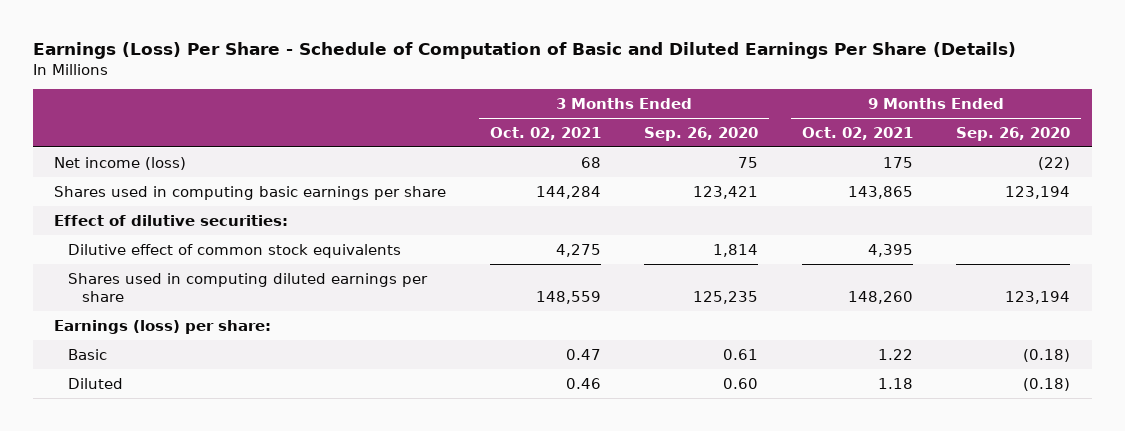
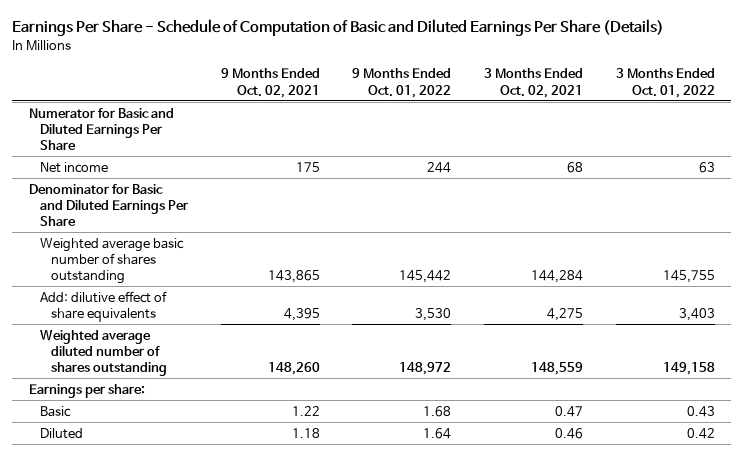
- Earnings (Loss) Per Share - Schedule of Computation of Basic and Diluted Earnings Per Share (Details)
+ Earnings Per Share - Schedule of Computation of Basic and Diluted Earnings Per Share (Details)
- | 3 Months Ended Oct. 02, 2021 | 3 Months Ended Sep. 26, 2020 | 9 Months Ended Oct. 02, 2021 | 9 Months Ended Sep. 26, 2020
+ | 9 Months Ended Oct. 02, 2021 | 9 Months Ended Oct. 01, 2022 | 3 Months Ended Oct. 02, 2021 | 3 Months Ended Oct. 01, 2022
- Net income (loss) | 68 | 75 | 175 | (22)
- Shares used in computing basic earnings per share | 144,284 | 123,421 | 143,865 | 123,194
- Effect of dilutive securities:
- Dilutive effect of common stock equivalents | 4,275 | 1,814 | 4,395 |
- Shares used in computing diluted earnings per share | 148,559 | 125,235 | 148,260 | 123,194
- Earnings (loss) per share:
+ Numerator for Basic and Diluted Earnings Per Share
+ Net income | 175 | 244 | 68 | 63
+ Denominator for Basic and Diluted Earnings Per Share
+ Weighted average basic number of shares outstanding | 143,865 | 145,442 | 144,284 | 145,755
+ Add: dilutive effect of share equivalents | 4,395 | 3,530 | 4,275 | 3,403
+ Weighted average diluted number of shares outstanding | 148,260 | 148,972 | 148,559 | 149,158
+ Earnings per share:

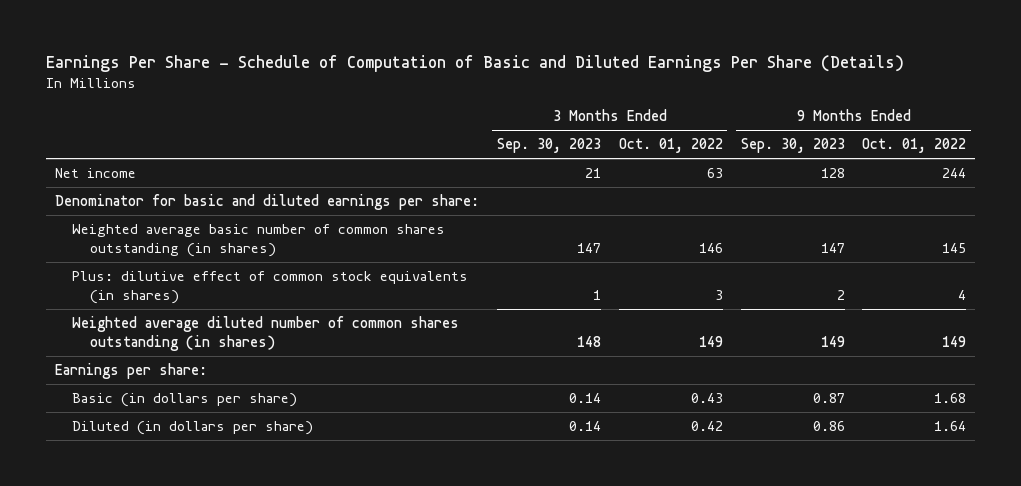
- | 9 Months Ended Oct. 02, 2021 | 9 Months Ended Oct. 01, 2022 | 3 Months Ended Oct. 02, 2021 | 3 Months Ended Oct. 01, 2022
+ | 3 Months Ended Sep. 30, 2023 | 3 Months Ended Oct. 01, 2022 | 9 Months Ended Sep. 30, 2023 | 9 Months Ended Oct. 01, 2022
- Numerator for Basic and Diluted Earnings Per Share
- Denominator for Basic and Diluted Earnings Per Share
- Weighted average basic number of shares outstanding | 143,865 | 145,442 | 144,284 | 145,755
- Add: dilutive effect of share equivalents | 4,395 | 3,530 | 4,275 | 3,403
- Weighted average diluted number of shares outstanding | 148,260 | 148,972 | 148,559 | 149,158
+ Denominator for basic and diluted earnings per share:
+ Weighted average basic number of common shares outstanding (in shares) | 147 | 146 | 147 | 145
+ Plus: dilutive effect of common stock equivalents (in shares) | 1 | 3 | 2 | 4
+ Weighted average diluted number of common shares outstanding (in shares) | 148 | 149 | 149 | 149
- Basic | 1.22 | 1.68 | 0.47 | 0.43
- Diluted | 1.18 | 1.64 | 0.46 | 0.42
+ Basic (in dollars per share) | 0.14 | 0.43 | 0.87 | 1.68
+ Diluted (in dollars per share) | 0.14 | 0.42 | 0.86 | 1.64

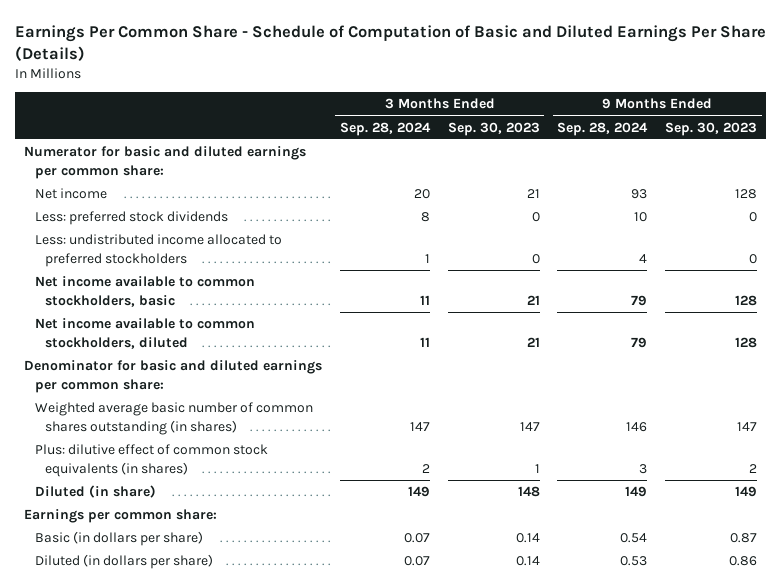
- Earnings Per Share - Schedule of Computation of Basic and Diluted Earnings Per Share (Details)
+ Earnings Per Common Share - Schedule of Computation of Basic and Diluted Earnings Per Share (Details)
- | 3 Months Ended Sep. 30, 2023 | 3 Months Ended Oct. 01, 2022 | 9 Months Ended Sep. 30, 2023 | 9 Months Ended Oct. 01, 2022
+ | 3 Months Ended Sep. 28, 2024 | 3 Months Ended Sep. 30, 2023 | 9 Months Ended Sep. 28, 2024 | 9 Months Ended Sep. 30, 2023
+ Numerator for basic and diluted earnings per common share:
- Denominator for basic and diluted earnings per share:
+ Less: preferred stock dividends | 8 | 0 | 10 | 0
+ Less: undistributed income allocated to preferred stockholders | 1 | 0 | 4 | 0
+ Net income available to common stockholders, basic | 11 | 21 | 79 | 128
+ Net income available to common stockholders, diluted | 11 | 21 | 79 | 128
+ Denominator for basic and diluted earnings per common share:
- Weighted average diluted number of common shares outstanding (in shares) | 148 | 149 | 149 | 149
- Earnings per share:
+ Diluted (in share) | 149 | 148 | 149 | 149
+ Earnings per common share:

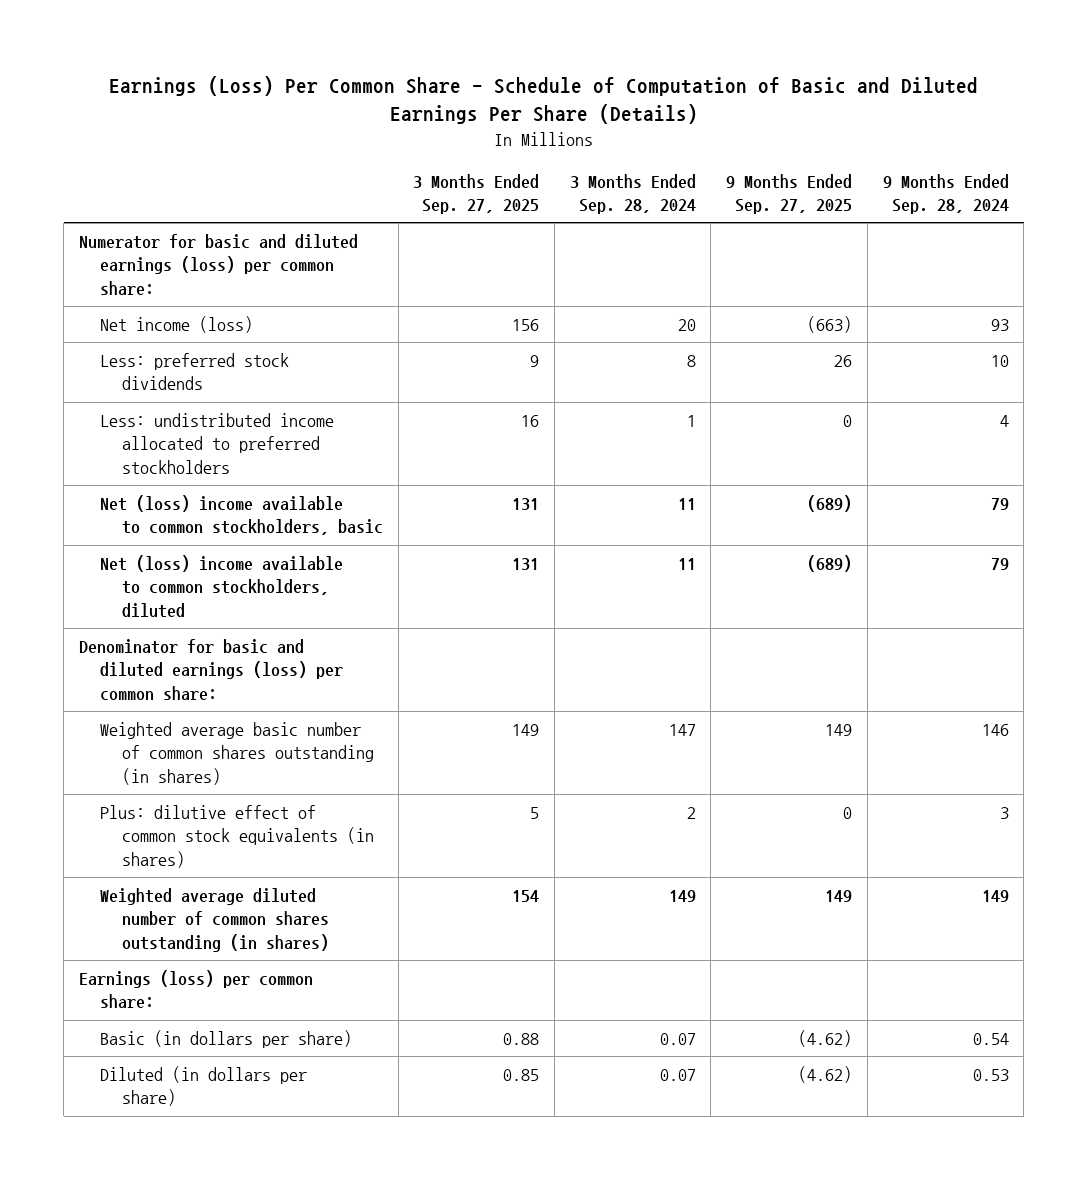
- Earnings Per Common Share - Schedule of Computation of Basic and Diluted Earnings Per Share (Details)
+ Earnings (Loss) Per Common Share - Schedule of Computation of Basic and Diluted Earnings Per Share (Details)
- | 3 Months Ended Sep. 28, 2024 | 3 Months Ended Sep. 30, 2023 | 9 Months Ended Sep. 28, 2024 | 9 Months Ended Sep. 30, 2023
+ | 3 Months Ended Sep. 27, 2025 | 3 Months Ended Sep. 28, 2024 | 9 Months Ended Sep. 27, 2025 | 9 Months Ended Sep. 28, 2024
- Numerator for basic and diluted earnings per common share:
- Net income | 20 | 21 | 93 | 128
+ Numerator for basic and diluted earnings (loss) per common share:
+ Net income (loss) | 156 | 20 | (663) | 93
- Net income available to common stockholders, basic | 11 | 21 | 79 | 128
- Net income available to common stockholders, diluted | 11 | 21 | 79 | 128
- Denominator for basic and diluted earnings per common share:
+ Net (loss) income available to common stockholders, basic | 131 | 11 | (689) | 79
+ Net (loss) income available to common stockholders, diluted | 131 | 11 | (689) | 79
+ Denominator for basic and diluted earnings (loss) per common share:
- Diluted (in share) | 149 | 148 | 149 | 149
- Earnings per common share:
+ Weighted average diluted number of common shares outstanding (in shares) | 154 | 149 | 149 | 149
+ Earnings (loss) per common share:

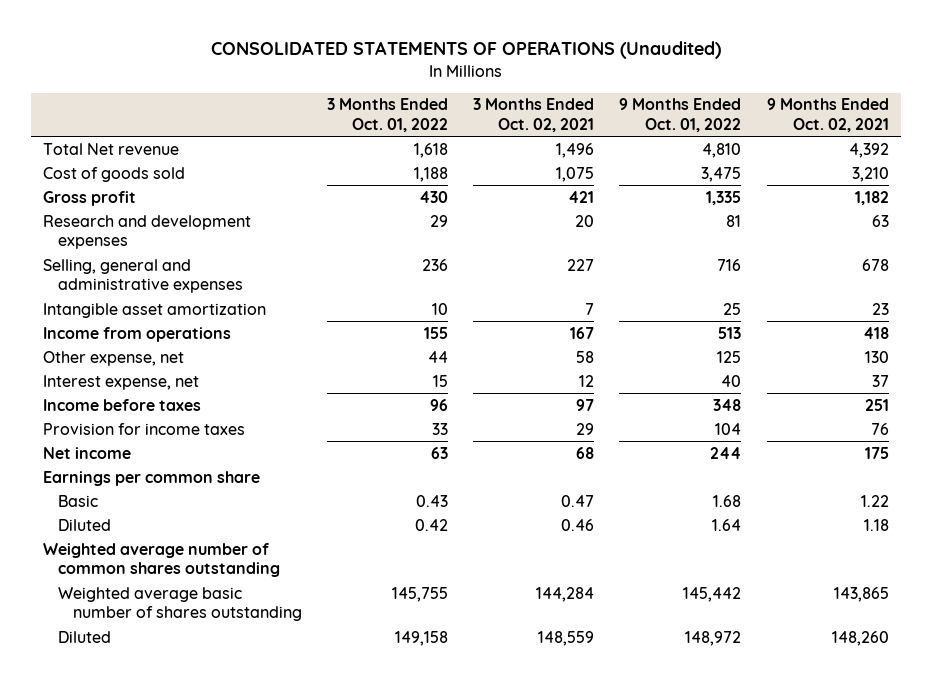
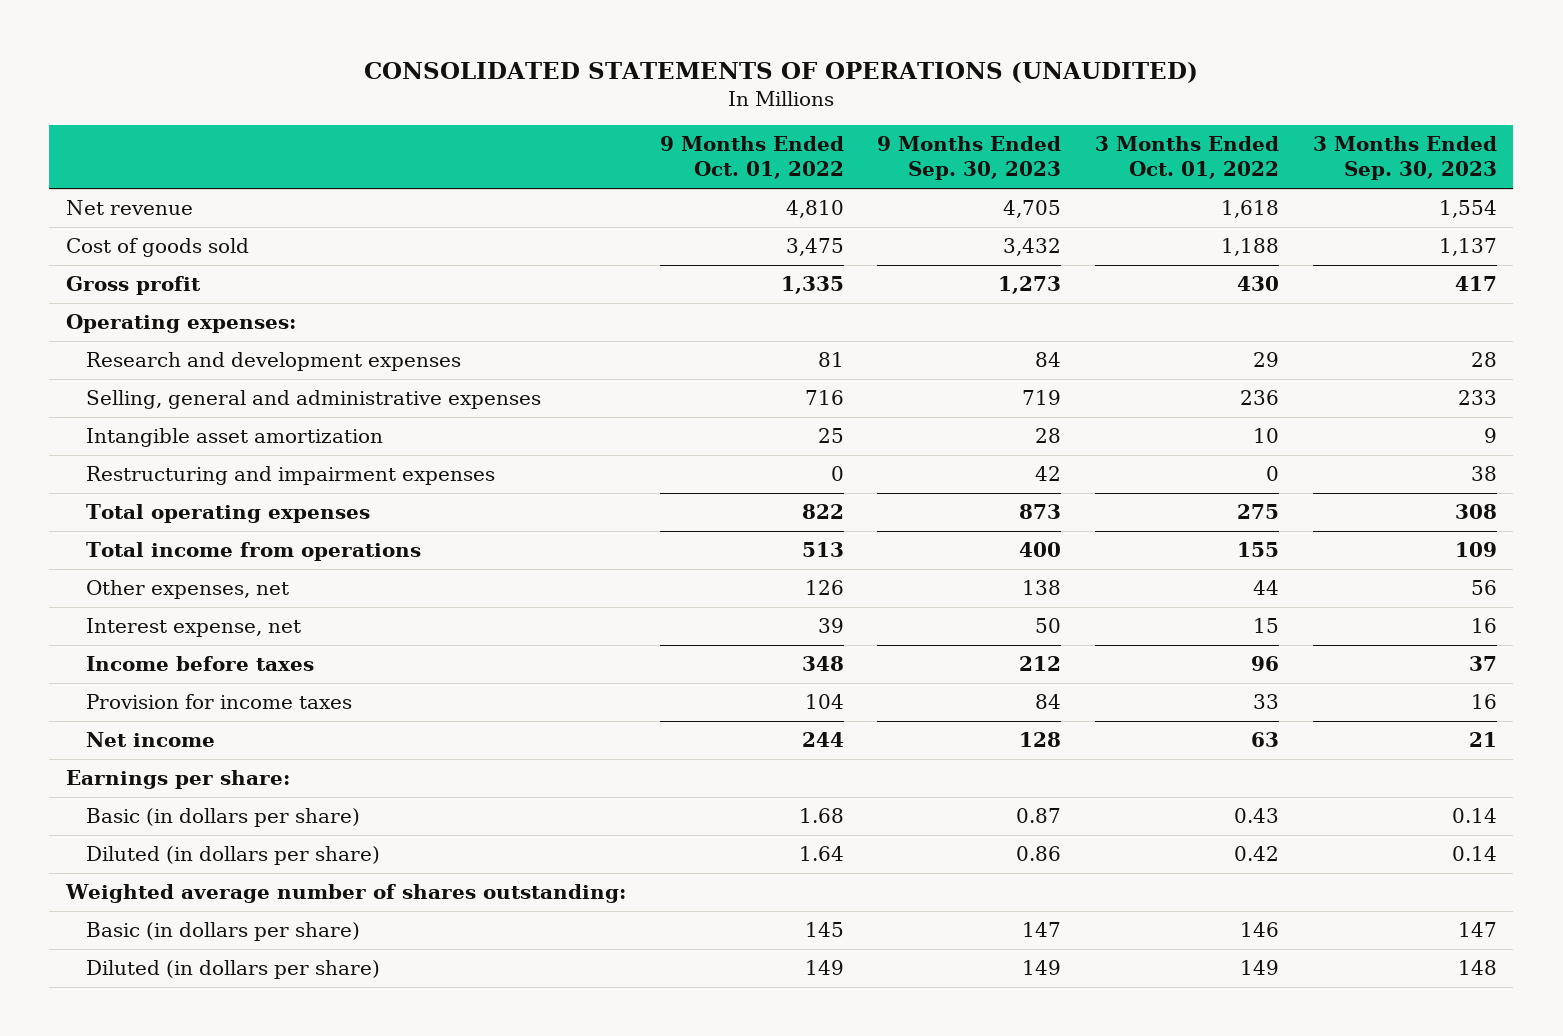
- CONSOLIDATED STATEMENTS OF OPERATIONS (Unaudited)
+ CONSOLIDATED STATEMENTS OF OPERATIONS (UNAUDITED)
- | 3 Months Ended Oct. 01, 2022 | 3 Months Ended Oct. 02, 2021 | 9 Months Ended Oct. 01, 2022 | 9 Months Ended Oct. 02, 2021
+ | 9 Months Ended Oct. 01, 2022 | 9 Months Ended Sep. 30, 2023 | 3 Months Ended Oct. 01, 2022 | 3 Months Ended Sep. 30, 2023
- Total Net revenue | 1,618 | 1,496 | 4,810 | 4,392
+ Net revenue | 4,810 | 4,705 | 1,618 | 1,554
+ Operating expenses:
- Income from operations | 155 | 167 | 513 | 418
- Other expense, net | 44 | 58 | 125 | 130
- Interest expense, net | 15 | 12 | 40 | 37
+ Restructuring and impairment expenses | 0 | 42 | 0 | 38
+ Total operating expenses | 822 | 873 | 275 | 308
+ Total income from operations | 513 | 400 | 155 | 109
+ Other expenses, net | 126 | 138 | 44 | 56
+ Interest expense, net | 39 | 50 | 15 | 16
- Earnings per common share
- Basic | 0.43 | 0.47 | 1.68 | 1.22
- Diluted | 0.42 | 0.46 | 1.64 | 1.18
- Weighted average number of common shares outstanding
- Weighted average basic number of shares outstanding | 145,755 | 144,284 | 145,442 | 143,865
- Diluted | 149,158 | 148,559 | 148,972 | 148,260
+ Earnings per share:
+ Basic (in dollars per share) | 1.68 | 0.87 | 0.43 | 0.14
+ Diluted (in dollars per share) | 1.64 | 0.86 | 0.42 | 0.14
+ Weighted average number of shares outstanding:
+ Basic (in dollars per share) | 145 | 147 | 146 | 147
+ Diluted (in dollars per share) | 149 | 149 | 149 | 148

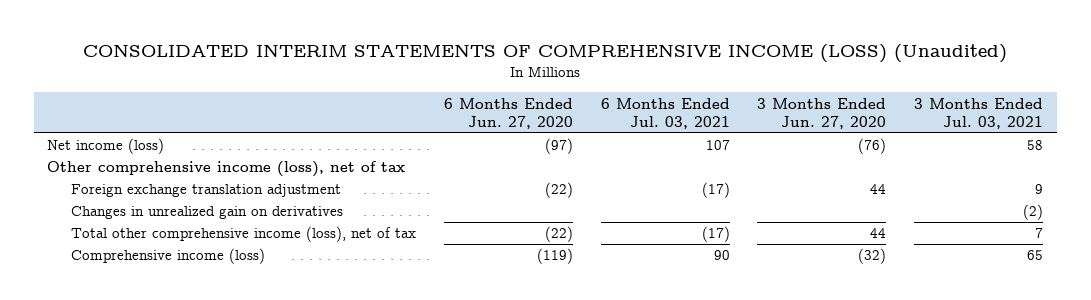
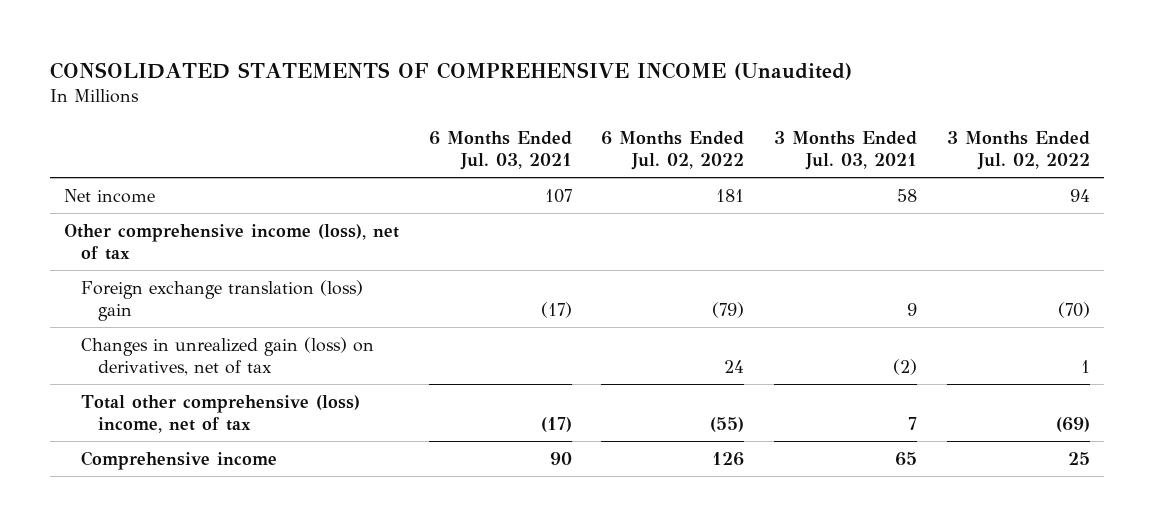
- CONSOLIDATED INTERIM STATEMENTS OF COMPREHENSIVE INCOME (LOSS) (Unaudited)
+ CONSOLIDATED STATEMENTS OF COMPREHENSIVE INCOME (Unaudited)
- | 6 Months Ended Jun. 27, 2020 | 6 Months Ended Jul. 03, 2021 | 3 Months Ended Jun. 27, 2020 | 3 Months Ended Jul. 03, 2021
+ | 6 Months Ended Jul. 03, 2021 | 6 Months Ended Jul. 02, 2022 | 3 Months Ended Jul. 03, 2021 | 3 Months Ended Jul. 02, 2022
- Net income (loss) | (97) | 107 | (76) | 58
+ Net income | 107 | 181 | 58 | 94
- Foreign exchange translation adjustment | (22) | (17) | 44 | 9
- Changes in unrealized gain on derivatives | | | | (2)
- Total other comprehensive income (loss), net of tax | (22) | (17) | 44 | 7
- Comprehensive income (loss) | (119) | 90 | (32) | 65
+ Foreign exchange translation (loss) gain | (17) | (79) | 9 | (70)
+ Changes in unrealized gain (loss) on derivatives, net of tax | | 24 | (2) | 1
+ Total other comprehensive (loss) income, net of tax | (17) | (55) | 7 | (69)
+ Comprehensive income | 90 | 126 | 65 | 25

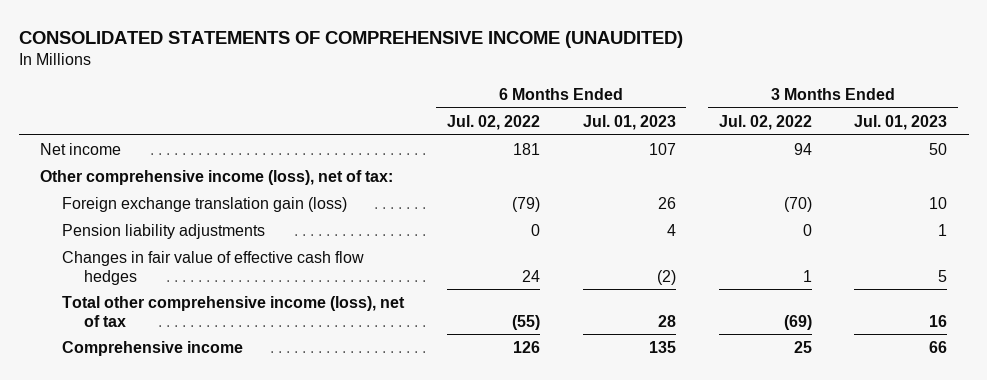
- CONSOLIDATED STATEMENTS OF COMPREHENSIVE INCOME (Unaudited)
+ CONSOLIDATED STATEMENTS OF COMPREHENSIVE INCOME (UNAUDITED)
- | 6 Months Ended Jul. 03, 2021 | 6 Months Ended Jul. 02, 2022 | 3 Months Ended Jul. 03, 2021 | 3 Months Ended Jul. 02, 2022
+ | 6 Months Ended Jul. 02, 2022 | 6 Months Ended Jul. 01, 2023 | 3 Months Ended Jul. 02, 2022 | 3 Months Ended Jul. 01, 2023
- Other comprehensive income (loss), net of tax
- Foreign exchange translation (loss) gain | (17) | (79) | 9 | (70)
- Changes in unrealized gain (loss) on derivatives, net of tax | | 24 | (2) | 1
- Total other comprehensive (loss) income, net of tax | (17) | (55) | 7 | (69)
+ Other comprehensive income (loss), net of tax:
+ Foreign exchange translation gain (loss) | (79) | 26 | (70) | 10
+ Pension liability adjustments | 0 | 4 | 0 | 1
+ Changes in fair value of effective cash flow hedges | 24 | (2) | 1 | 5
+ Total other comprehensive income (loss), net of tax | (55) | 28 | (69) | 16

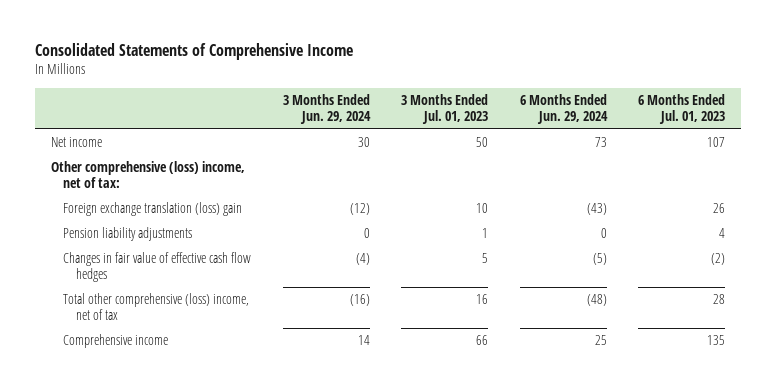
- CONSOLIDATED STATEMENTS OF COMPREHENSIVE INCOME (UNAUDITED)
+ Consolidated Statements of Comprehensive Income
- | 6 Months Ended Jul. 02, 2022 | 6 Months Ended Jul. 01, 2023 | 3 Months Ended Jul. 02, 2022 | 3 Months Ended Jul. 01, 2023
+ | 3 Months Ended Jun. 29, 2024 | 3 Months Ended Jul. 01, 2023 | 6 Months Ended Jun. 29, 2024 | 6 Months Ended Jul. 01, 2023
- Other comprehensive income (loss), net of tax:
- Foreign exchange translation gain (loss) | (79) | 26 | (70) | 10
+ Other comprehensive (loss) income, net of tax:
+ Foreign exchange translation (loss) gain | (12) | 10 | (43) | 26
- Total other comprehensive income (loss), net of tax | (55) | 28 | (69) | 16
+ Total other comprehensive (loss) income, net of tax | (16) | 16 | (48) | 28

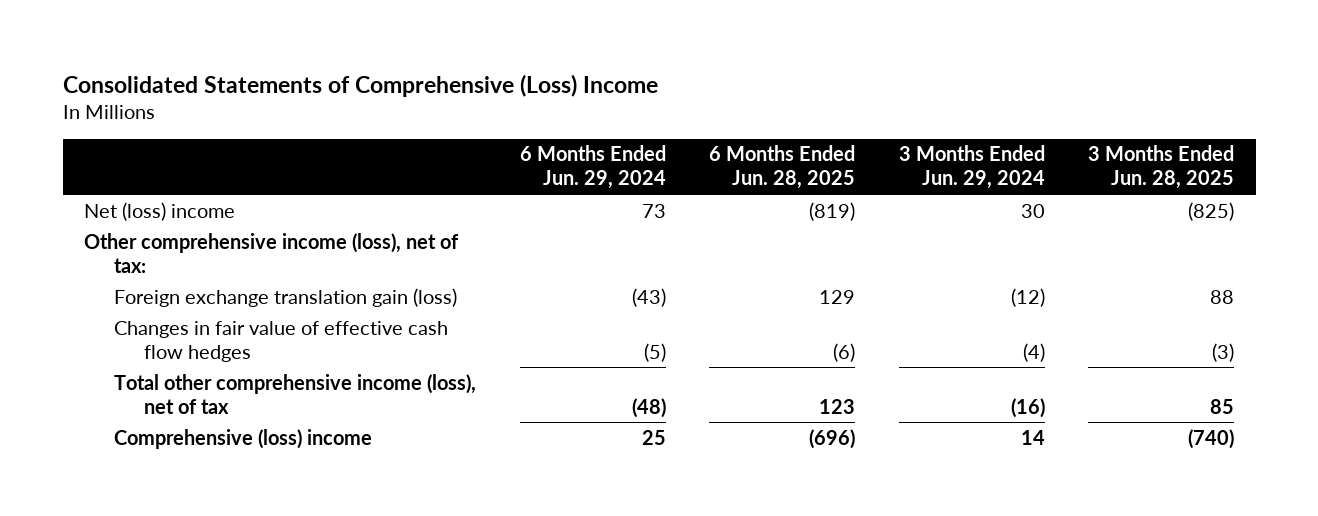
- Consolidated Statements of Comprehensive Income
+ Consolidated Statements of Comprehensive (Loss) Income
- | 3 Months Ended Jun. 29, 2024 | 3 Months Ended Jul. 01, 2023 | 6 Months Ended Jun. 29, 2024 | 6 Months Ended Jul. 01, 2023
+ | 6 Months Ended Jun. 29, 2024 | 6 Months Ended Jun. 28, 2025 | 3 Months Ended Jun. 29, 2024 | 3 Months Ended Jun. 28, 2025
- Net income | 30 | 50 | 73 | 107
- Other comprehensive (loss) income, net of tax:
- Foreign exchange translation (loss) gain | (12) | 10 | (43) | 26
- Pension liability adjustments | 0 | 1 | 0 | 4
+ Net (loss) income | 73 | (819) | 30 | (825)
+ Other comprehensive income (loss), net of tax:
+ Foreign exchange translation gain (loss) | (43) | 129 | (12) | 88
- Total other comprehensive (loss) income, net of tax | (16) | 16 | (48) | 28
- Comprehensive income | 14 | 66 | 25 | 135
+ Total other comprehensive income (loss), net of tax | (48) | 123 | (16) | 85
+ Comprehensive (loss) income | 25 | (696) | 14 | (740)

